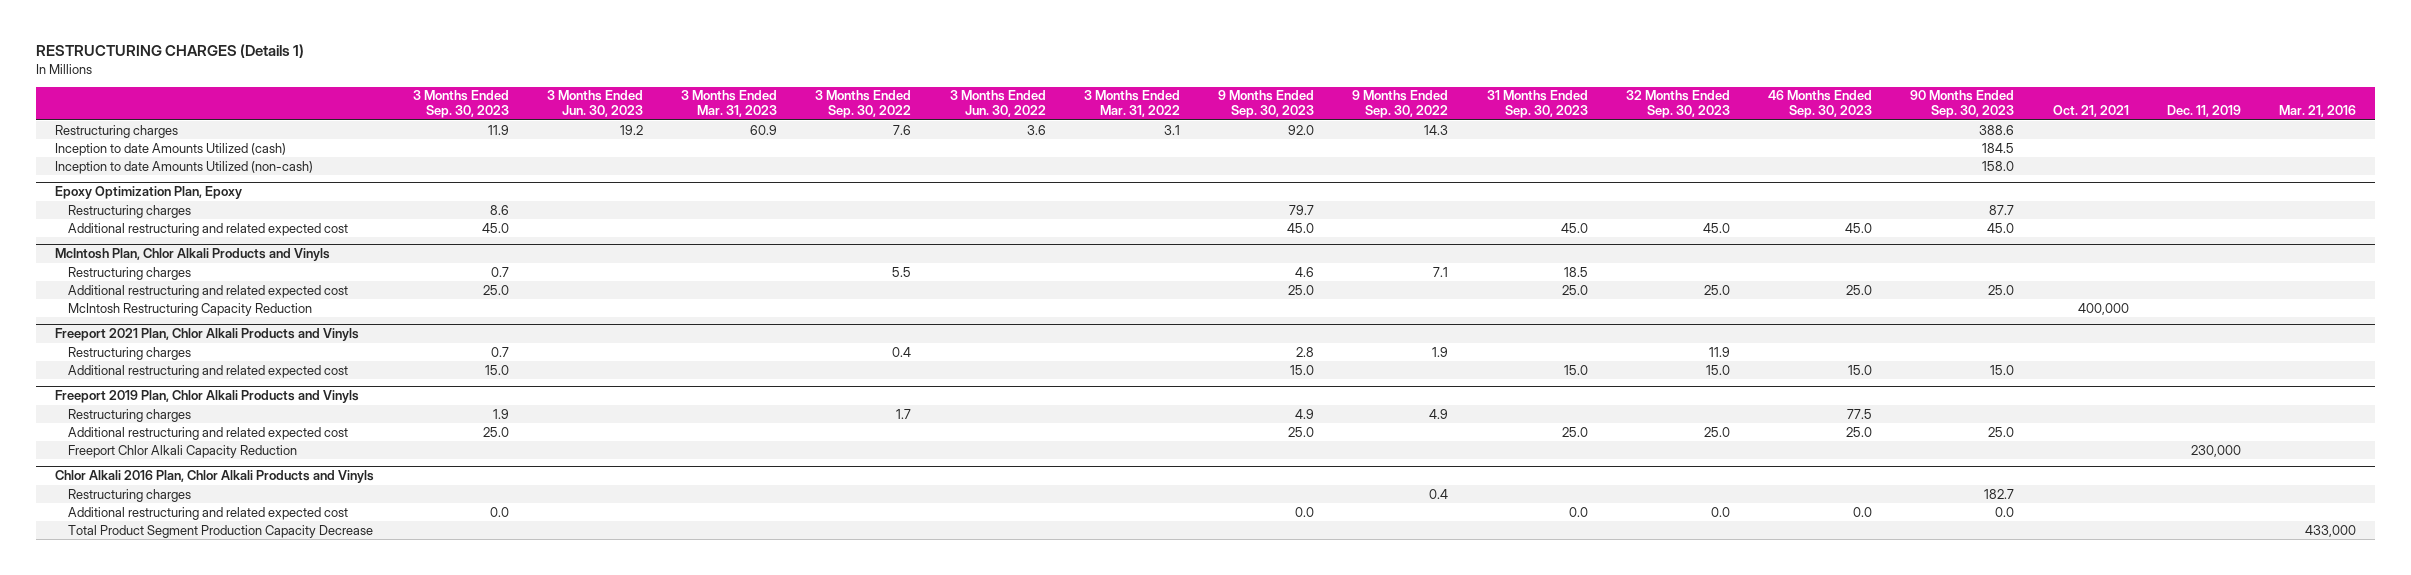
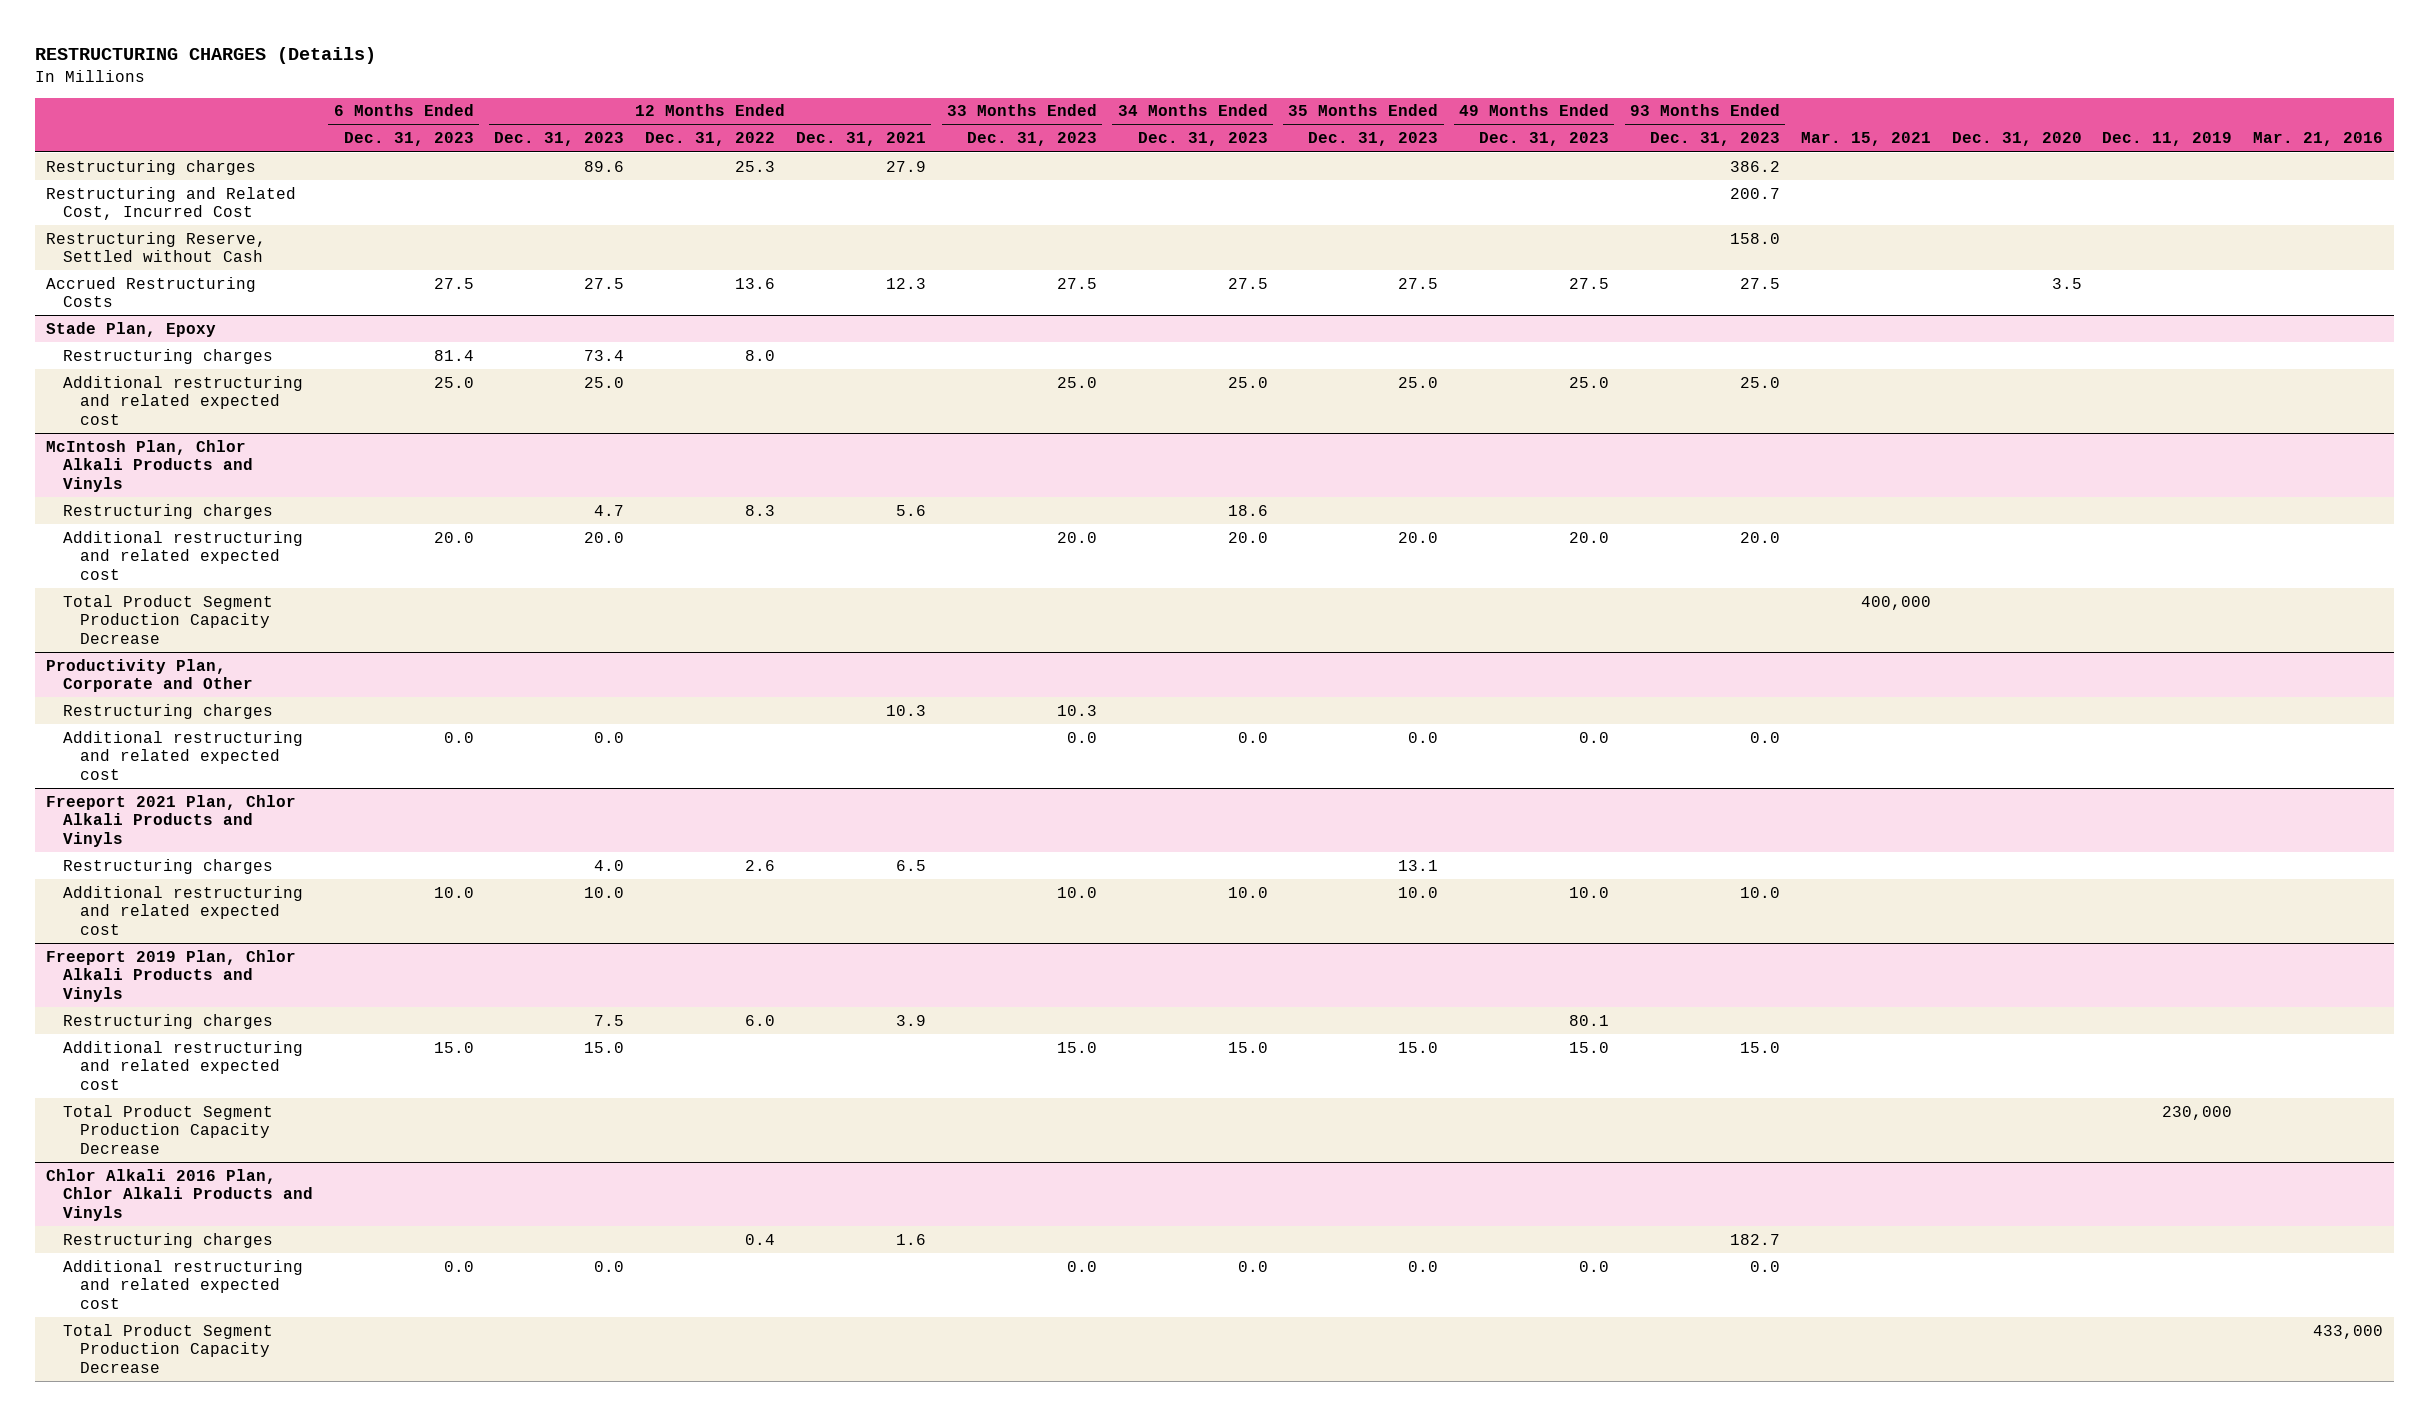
- RESTRUCTURING CHARGES (Details 1)
+ RESTRUCTURING CHARGES (Details)
- | 3 Months Ended Sep. 30, 2023 | 3 Months Ended Jun. 30, 2023 | 3 Months Ended Mar. 31, 2023 | 3 Months Ended Sep. 30, 2022 | 3 Months Ended Jun. 30, 2022 | 3 Months Ended Mar. 31, 2022 | 9 Months Ended Sep. 30, 2023 | 9 Months Ended Sep. 30, 2022 | 31 Months Ended Sep. 30, 2023 | 32 Months Ended Sep. 30, 2023 | 46 Months Ended Sep. 30, 2023 | 90 Months Ended Sep. 30, 2023 | Oct. 21, 2021 | Dec. 11, 2019 | Mar. 21, 2016
+ | 6 Months Ended Dec. 31, 2023 | 12 Months Ended Dec. 31, 2023 | 12 Months Ended Dec. 31, 2022 | 12 Months Ended Dec. 31, 2021 | 33 Months Ended Dec. 31, 2023 | 34 Months Ended Dec. 31, 2023 | 35 Months Ended Dec. 31, 2023 | 49 Months Ended Dec. 31, 2023 | 93 Months Ended Dec. 31, 2023 | Mar. 15, 2021 | Dec. 31, 2020 | Dec. 11, 2019 | Mar. 21, 2016
- Inception to date Amounts Utilized (cash) | | | | | | | | | | | | 184.5 | | |
- Inception to date Amounts Utilized (non-cash) | | | | | | | | | | | | 158.0 | | |
- Epoxy Optimization Plan, Epoxy
+ Restructuring and Related Cost, Incurred Cost | | | | | | | | | 200.7 | | | |
+ Restructuring Reserve, Settled without Cash | | | | | | | | | 158.0 | | | |
+ Accrued Restructuring Costs | 27.5 | 27.5 | 13.6 | 12.3 | 27.5 | 27.5 | 27.5 | 27.5 | 27.5 | | 3.5 | |
+ Stade Plan, Epoxy
@ McIntosh Plan, Chlor Alkali Products and Vinyls
- McIntosh Restructuring Capacity Reduction | | | | | | | | | | | | | 400,000 | |
+ Total Product Segment Production Capacity Decrease | | | | | | | | | | 400,000 | | |
+ Productivity Plan, Corporate and Other
+ Restructuring charges | | | | 10.3 | 10.3 | | | | | | | |
+ Additional restructuring and related expected cost | 0.0 | 0.0 | | | 0.0 | 0.0 | 0.0 | 0.0 | 0.0 | | | |
@ Freeport 2019 Plan, Chlor Alkali Products and Vinyls
- Freeport Chlor Alkali Capacity Reduction | | | | | | | | | | | | | | 230,000 |
+ Total Product Segment Production Capacity Decrease | | | | | | | | | | | | 230,000 |

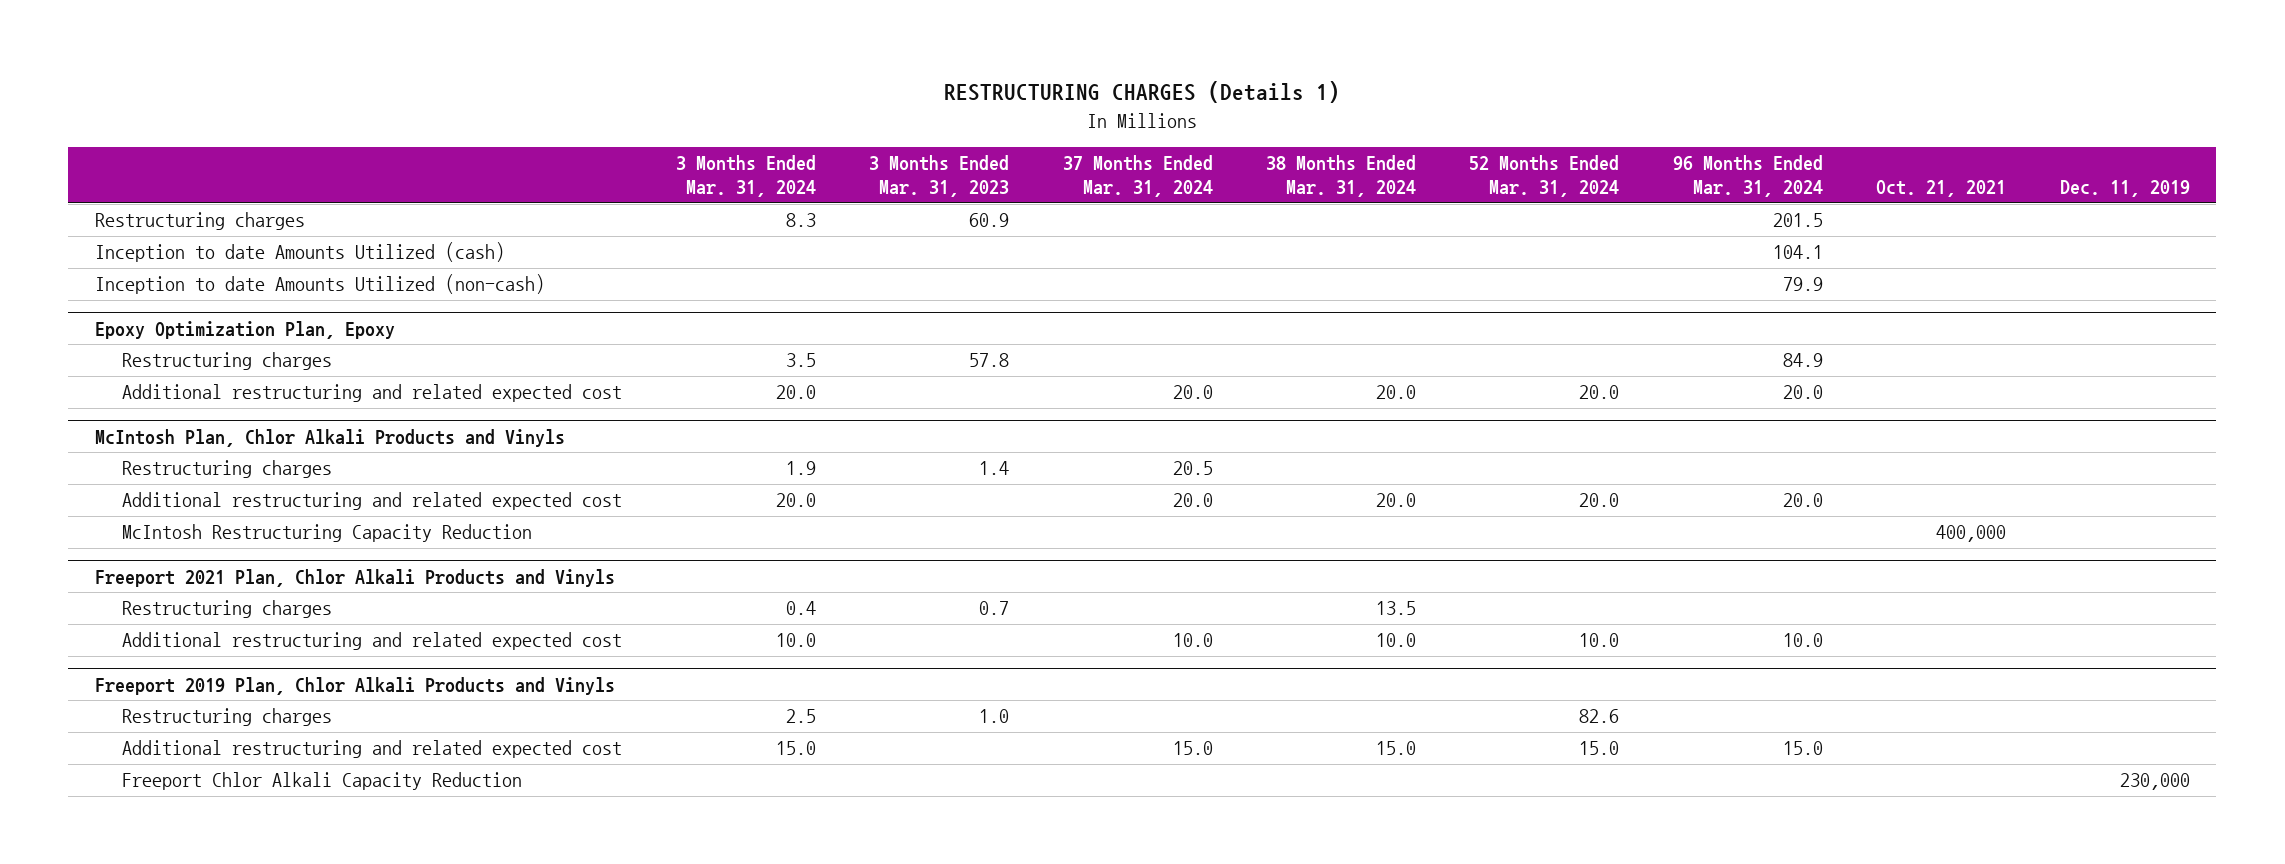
- RESTRUCTURING CHARGES (Details)
+ RESTRUCTURING CHARGES (Details 1)
- | 6 Months Ended Dec. 31, 2023 | 12 Months Ended Dec. 31, 2023 | 12 Months Ended Dec. 31, 2022 | 12 Months Ended Dec. 31, 2021 | 33 Months Ended Dec. 31, 2023 | 34 Months Ended Dec. 31, 2023 | 35 Months Ended Dec. 31, 2023 | 49 Months Ended Dec. 31, 2023 | 93 Months Ended Dec. 31, 2023 | Mar. 15, 2021 | Dec. 31, 2020 | Dec. 11, 2019 | Mar. 21, 2016
+ | 3 Months Ended Mar. 31, 2024 | 3 Months Ended Mar. 31, 2023 | 37 Months Ended Mar. 31, 2024 | 38 Months Ended Mar. 31, 2024 | 52 Months Ended Mar. 31, 2024 | 96 Months Ended Mar. 31, 2024 | Oct. 21, 2021 | Dec. 11, 2019
- Restructuring and Related Cost, Incurred Cost | | | | | | | | | 200.7 | | | |
- Restructuring Reserve, Settled without Cash | | | | | | | | | 158.0 | | | |
- Accrued Restructuring Costs | 27.5 | 27.5 | 13.6 | 12.3 | 27.5 | 27.5 | 27.5 | 27.5 | 27.5 | | 3.5 | |
- Stade Plan, Epoxy
+ Inception to date Amounts Utilized (cash) | | | | | | 104.1 | |
+ Inception to date Amounts Utilized (non-cash) | | | | | | 79.9 | |
+ Epoxy Optimization Plan, Epoxy
@ McIntosh Plan, Chlor Alkali Products and Vinyls
- Total Product Segment Production Capacity Decrease | | | | | | | | | | 400,000 | | |
- Productivity Plan, Corporate and Other
- Restructuring charges | | | | 10.3 | 10.3 | | | | | | | |
- Additional restructuring and related expected cost | 0.0 | 0.0 | | | 0.0 | 0.0 | 0.0 | 0.0 | 0.0 | | | |
@ McIntosh Plan, Chlor Alkali Products and Vinyls
+ McIntosh Restructuring Capacity Reduction | | | | | | | 400,000 |
@ Freeport 2019 Plan, Chlor Alkali Products and Vinyls
- Total Product Segment Production Capacity Decrease | | | | | | | | | | | | 230,000 |
- Chlor Alkali 2016 Plan, Chlor Alkali Products and Vinyls
- Restructuring charges | | | 0.4 | 1.6 | | | | | 182.7 | | | |
- Additional restructuring and related expected cost | 0.0 | 0.0 | | | 0.0 | 0.0 | 0.0 | 0.0 | 0.0 | | | |
- Total Product Segment Production Capacity Decrease | | | | | | | | | | | | | 433,000
@ Freeport 2019 Plan, Chlor Alkali Products and Vinyls
+ Freeport Chlor Alkali Capacity Reduction | | | | | | | | 230,000

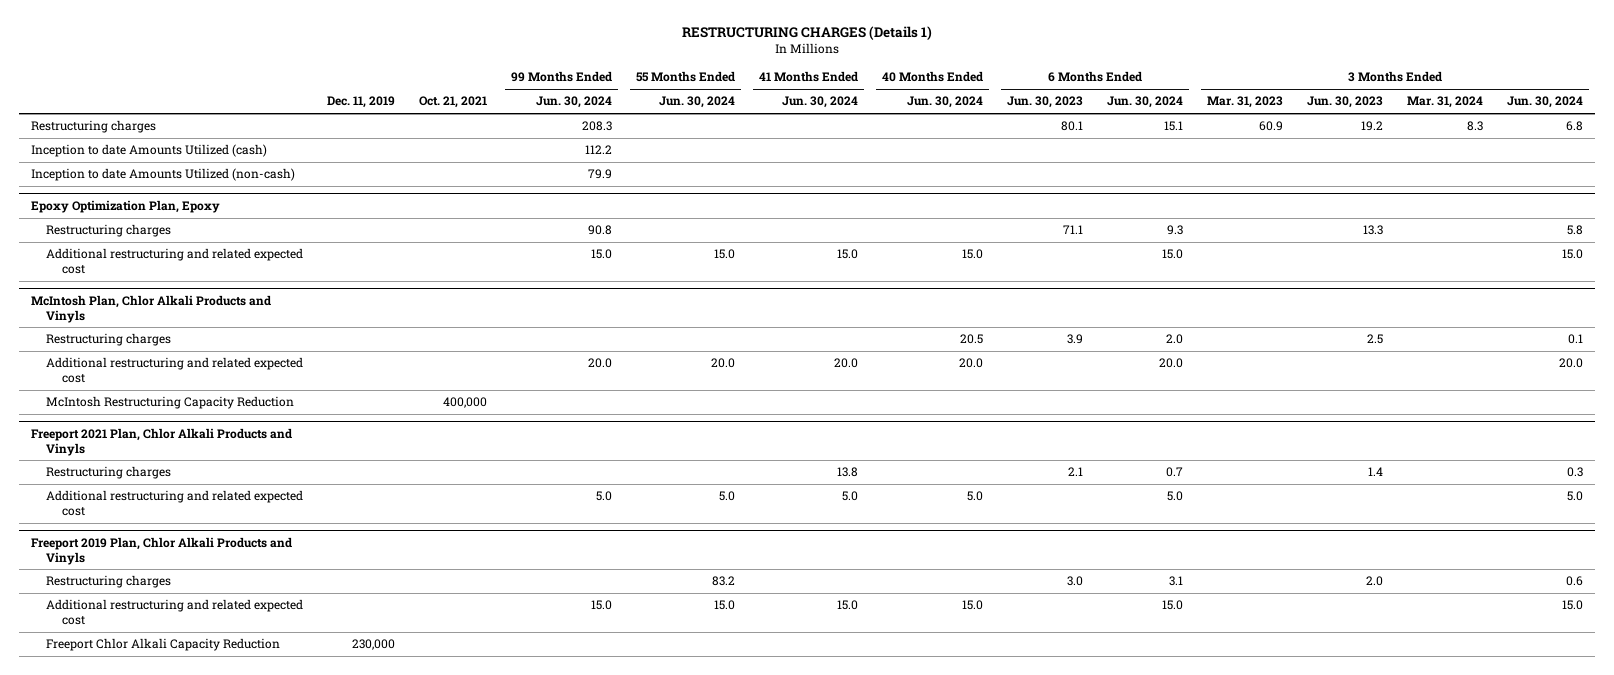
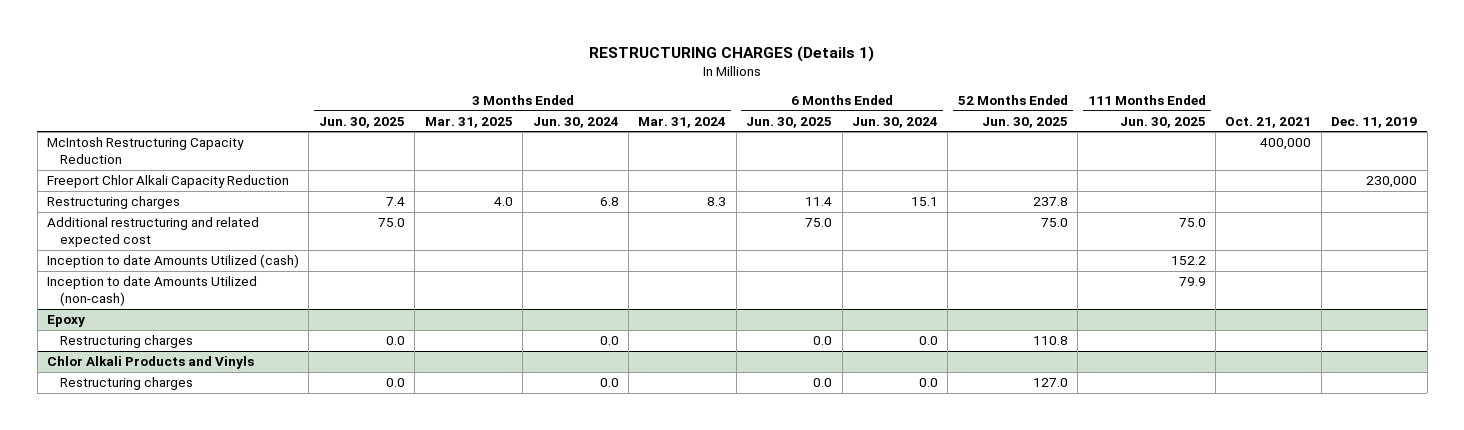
- | Dec. 11, 2019 | Oct. 21, 2021 | 99 Months Ended Jun. 30, 2024 | 55 Months Ended Jun. 30, 2024 | 41 Months Ended Jun. 30, 2024 | 40 Months Ended Jun. 30, 2024 | 6 Months Ended Jun. 30, 2023 | 6 Months Ended Jun. 30, 2024 | 3 Months Ended Mar. 31, 2023 | 3 Months Ended Jun. 30, 2023 | 3 Months Ended Mar. 31, 2024 | 3 Months Ended Jun. 30, 2024
+ | 3 Months Ended Jun. 30, 2025 | 3 Months Ended Mar. 31, 2025 | 3 Months Ended Jun. 30, 2024 | 3 Months Ended Mar. 31, 2024 | 6 Months Ended Jun. 30, 2025 | 6 Months Ended Jun. 30, 2024 | 52 Months Ended Jun. 30, 2025 | 111 Months Ended Jun. 30, 2025 | Oct. 21, 2021 | Dec. 11, 2019
+ McIntosh Restructuring Capacity Reduction | | | | | | | | | 400,000 |
+ Freeport Chlor Alkali Capacity Reduction | | | | | | | | | | 230,000
+ Additional restructuring and related expected cost | 75.0 | | | | 75.0 | | 75.0 | 75.0 | |
- Epoxy Optimization Plan, Epoxy
- Restructuring charges | | | 90.8 | | | | 71.1 | 9.3 | | 13.3 | | 5.8
- Additional restructuring and related expected cost | | | 15.0 | 15.0 | 15.0 | 15.0 | | 15.0 | | | | 15.0
- McIntosh Plan, Chlor Alkali Products and Vinyls
- Restructuring charges | | | | | | 20.5 | 3.9 | 2.0 | | 2.5 | | 0.1
- Additional restructuring and related expected cost | | | 20.0 | 20.0 | 20.0 | 20.0 | | 20.0 | | | | 20.0
- McIntosh Restructuring Capacity Reduction | | 400,000 | | | | | | | | | |
- Freeport 2021 Plan, Chlor Alkali Products and Vinyls
- Restructuring charges | | | | | 13.8 | | 2.1 | 0.7 | | 1.4 | | 0.3
- Additional restructuring and related expected cost | | | 5.0 | 5.0 | 5.0 | 5.0 | | 5.0 | | | | 5.0
- Freeport 2019 Plan, Chlor Alkali Products and Vinyls
- Restructuring charges | | | | 83.2 | | | 3.0 | 3.1 | | 2.0 | | 0.6
- Additional restructuring and related expected cost | | | 15.0 | 15.0 | 15.0 | 15.0 | | 15.0 | | | | 15.0
- Freeport Chlor Alkali Capacity Reduction | 230,000 | | | | | | | | | | |
+ Epoxy
+ Restructuring charges | 0.0 | | 0.0 | | 0.0 | 0.0 | 110.8 | | |
+ Chlor Alkali Products and Vinyls
+ Restructuring charges | 0.0 | | 0.0 | | 0.0 | 0.0 | 127.0 | | |

